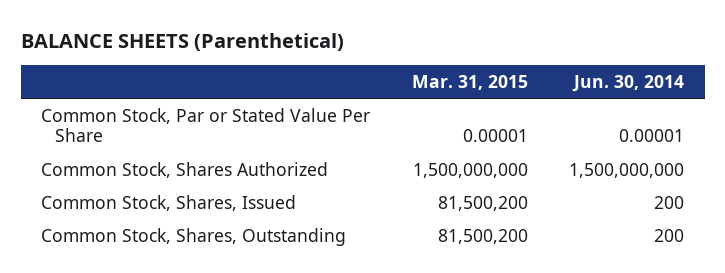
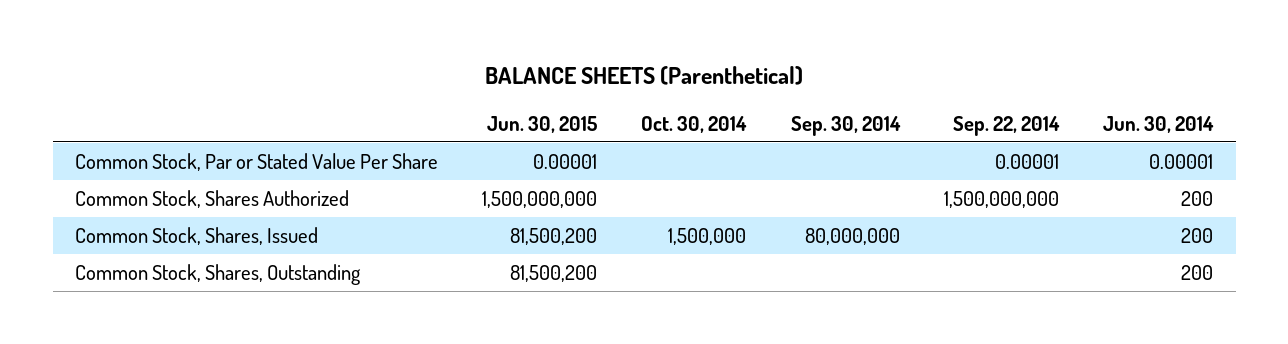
- | Mar. 31, 2015 | Jun. 30, 2014
+ | Jun. 30, 2015 | Oct. 30, 2014 | Sep. 30, 2014 | Sep. 22, 2014 | Jun. 30, 2014
- Common Stock, Shares Authorized | 1,500,000,000 | 1,500,000,000
+ Common Stock, Shares Authorized | 1,500,000,000 | | | 1,500,000,000 | 200

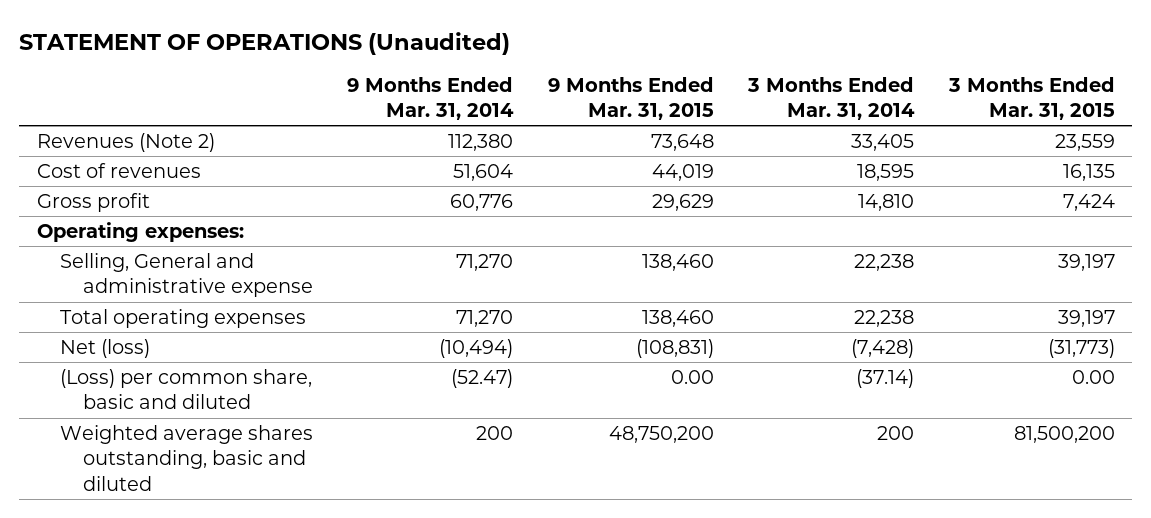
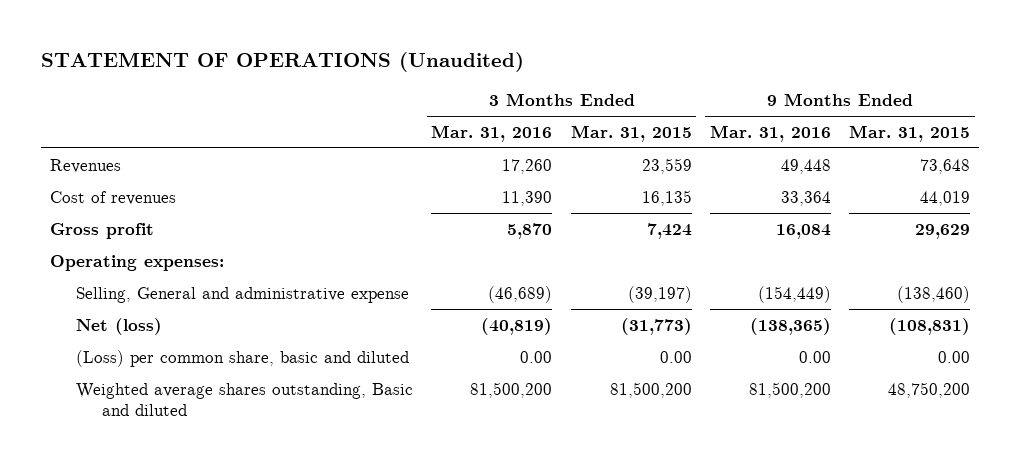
- | 9 Months Ended Mar. 31, 2014 | 9 Months Ended Mar. 31, 2015 | 3 Months Ended Mar. 31, 2014 | 3 Months Ended Mar. 31, 2015
+ | 3 Months Ended Mar. 31, 2016 | 3 Months Ended Mar. 31, 2015 | 9 Months Ended Mar. 31, 2016 | 9 Months Ended Mar. 31, 2015
- Revenues (Note 2) | 112,380 | 73,648 | 33,405 | 23,559
+ Revenues | 17,260 | 23,559 | 49,448 | 73,648
- Selling, General and administrative expense | 71,270 | 138,460 | 22,238 | 39,197
- Total operating expenses | 71,270 | 138,460 | 22,238 | 39,197
+ Selling, General and administrative expense | (46,689) | (39,197) | (154,449) | (138,460)
- Weighted average shares outstanding, basic and diluted | 200 | 48,750,200 | 200 | 81,500,200
+ Weighted average shares outstanding, Basic and diluted | 81,500,200 | 81,500,200 | 81,500,200 | 48,750,200

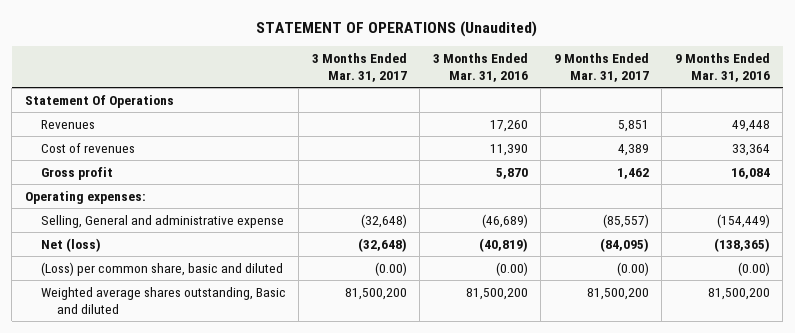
- | 3 Months Ended Mar. 31, 2016 | 3 Months Ended Mar. 31, 2015 | 9 Months Ended Mar. 31, 2016 | 9 Months Ended Mar. 31, 2015
+ | 3 Months Ended Mar. 31, 2017 | 3 Months Ended Mar. 31, 2016 | 9 Months Ended Mar. 31, 2017 | 9 Months Ended Mar. 31, 2016
+ Statement Of Operations
- (Loss) per common share, basic and diluted | 0.00 | 0.00 | 0.00 | 0.00
+ (Loss) per common share, basic and diluted | (0.00) | (0.00) | (0.00) | (0.00)

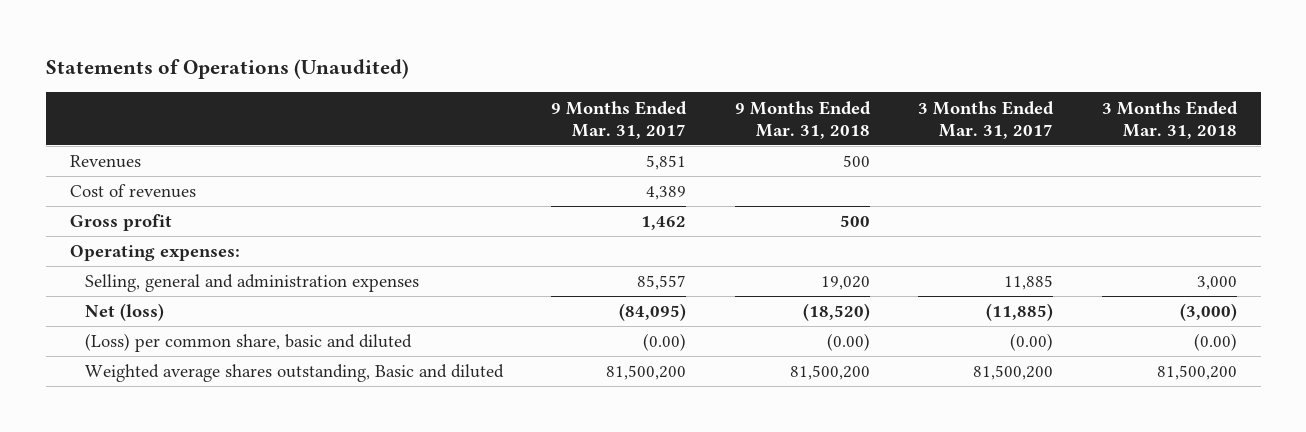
- STATEMENT OF OPERATIONS (Unaudited)
+ Statements of Operations (Unaudited)
- | 3 Months Ended Mar. 31, 2017 | 3 Months Ended Mar. 31, 2016 | 9 Months Ended Mar. 31, 2017 | 9 Months Ended Mar. 31, 2016
+ | 9 Months Ended Mar. 31, 2017 | 9 Months Ended Mar. 31, 2018 | 3 Months Ended Mar. 31, 2017 | 3 Months Ended Mar. 31, 2018
- Statement Of Operations
- Selling, General and administrative expense | (32,648) | (46,689) | (85,557) | (154,449)
- Net (loss) | (32,648) | (40,819) | (84,095) | (138,365)
+ Selling, general and administration expenses | 85,557 | 19,020 | 11,885 | 3,000
+ Net (loss) | (84,095) | (18,520) | (11,885) | (3,000)

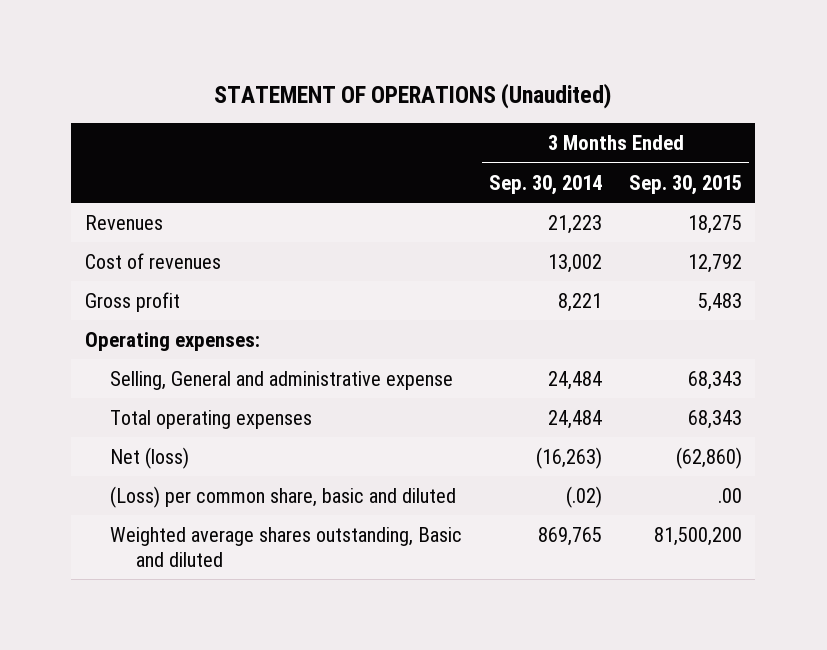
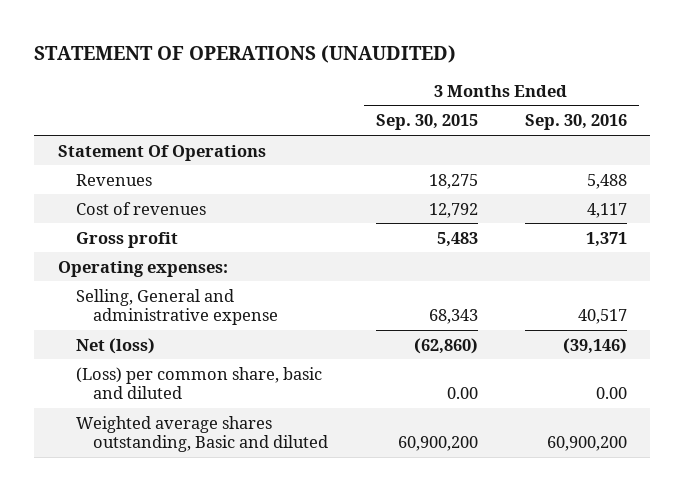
- STATEMENT OF OPERATIONS (Unaudited)
+ STATEMENT OF OPERATIONS (UNAUDITED)
- | 3 Months Ended Sep. 30, 2014 | 3 Months Ended Sep. 30, 2015
+ | 3 Months Ended Sep. 30, 2015 | 3 Months Ended Sep. 30, 2016
+ Statement Of Operations
- Total operating expenses | 24,484 | 68,343
- (Loss) per common share, basic and diluted | (.02) | .00
- Weighted average shares outstanding, Basic and diluted | 869,765 | 81,500,200
+ (Loss) per common share, basic and diluted | 0.00 | 0.00
+ Weighted average shares outstanding, Basic and diluted | 60,900,200 | 60,900,200

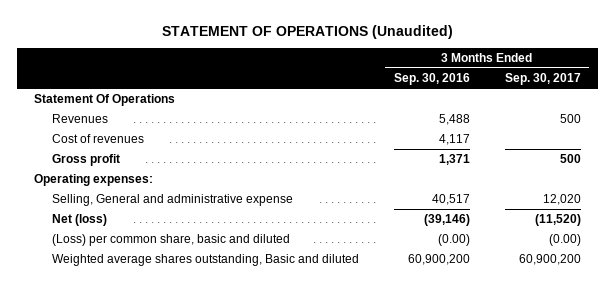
- STATEMENT OF OPERATIONS (UNAUDITED)
+ STATEMENT OF OPERATIONS (Unaudited)
- | 3 Months Ended Sep. 30, 2015 | 3 Months Ended Sep. 30, 2016
+ | 3 Months Ended Sep. 30, 2016 | 3 Months Ended Sep. 30, 2017
- (Loss) per common share, basic and diluted | 0.00 | 0.00
+ (Loss) per common share, basic and diluted | (0.00) | (0.00)

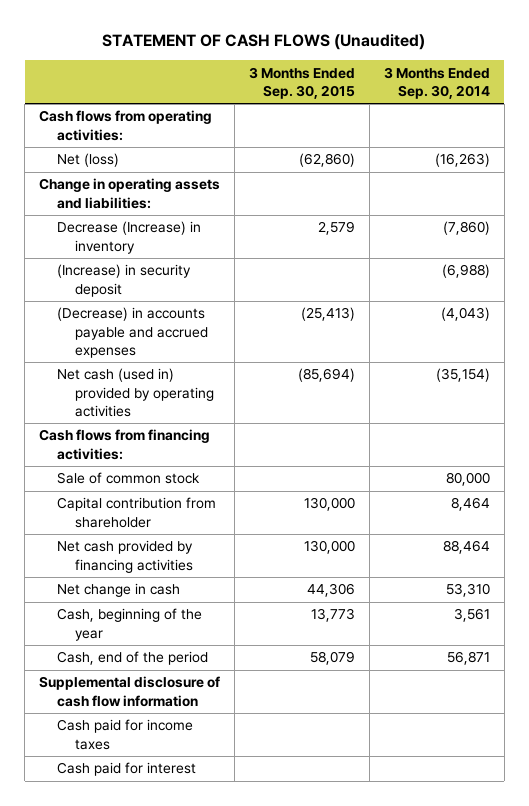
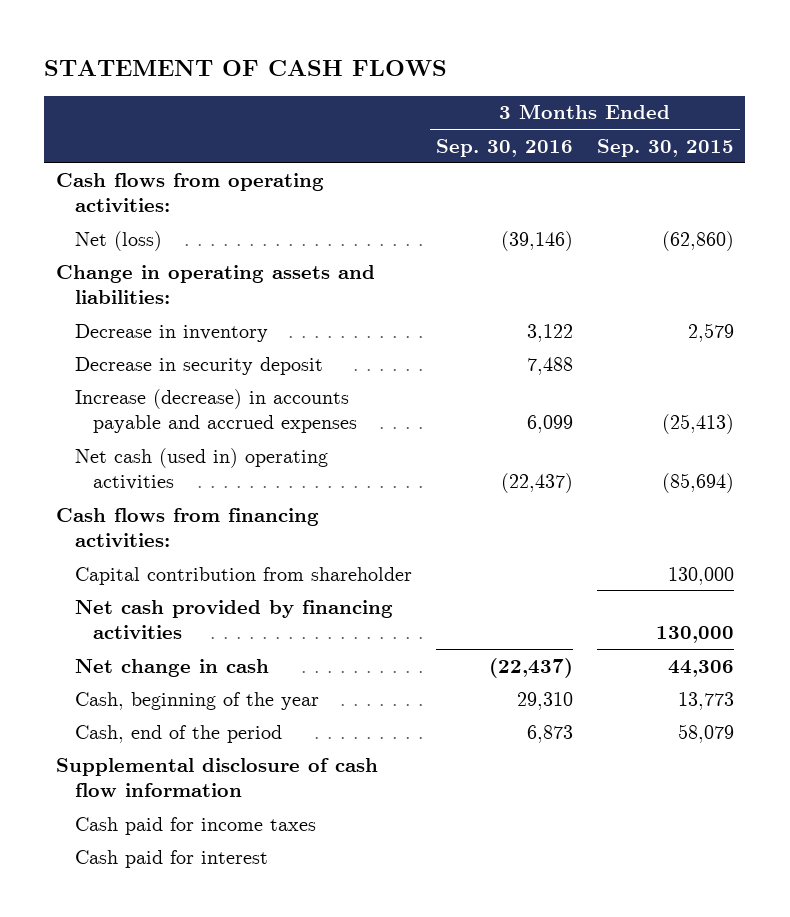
- STATEMENT OF CASH FLOWS (Unaudited)
+ STATEMENT OF CASH FLOWS
- | 3 Months Ended Sep. 30, 2015 | 3 Months Ended Sep. 30, 2014
+ | 3 Months Ended Sep. 30, 2016 | 3 Months Ended Sep. 30, 2015
- Decrease (Increase) in inventory | 2,579 | (7,860)
- (Increase) in security deposit | | (6,988)
- (Decrease) in accounts payable and accrued expenses | (25,413) | (4,043)
- Net cash (used in) provided by operating activities | (85,694) | (35,154)
+ Decrease in inventory | 3,122 | 2,579
+ Decrease in security deposit | 7,488 |
+ Increase (decrease) in accounts payable and accrued expenses | 6,099 | (25,413)
+ Net cash (used in) operating activities | (22,437) | (85,694)
- Sale of common stock | | 80,000

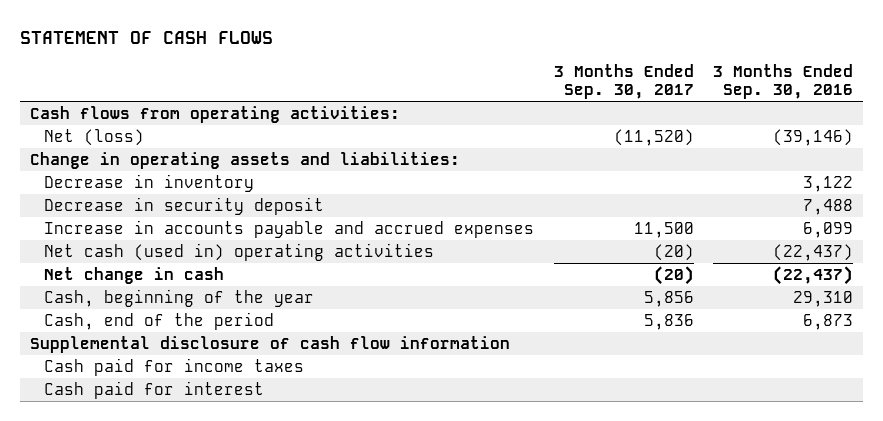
- | 3 Months Ended Sep. 30, 2016 | 3 Months Ended Sep. 30, 2015
+ | 3 Months Ended Sep. 30, 2017 | 3 Months Ended Sep. 30, 2016
- Increase (decrease) in accounts payable and accrued expenses | 6,099 | (25,413)
+ Increase in accounts payable and accrued expenses | 11,500 | 6,099
- Cash flows from financing activities:
- Capital contribution from shareholder | | 130,000
- Net cash provided by financing activities | | 130,000

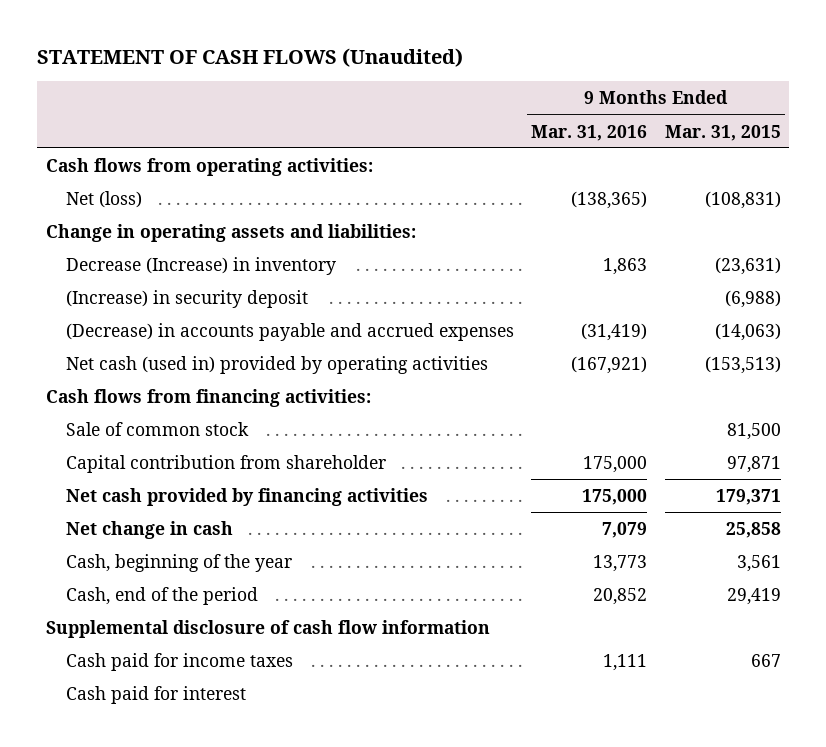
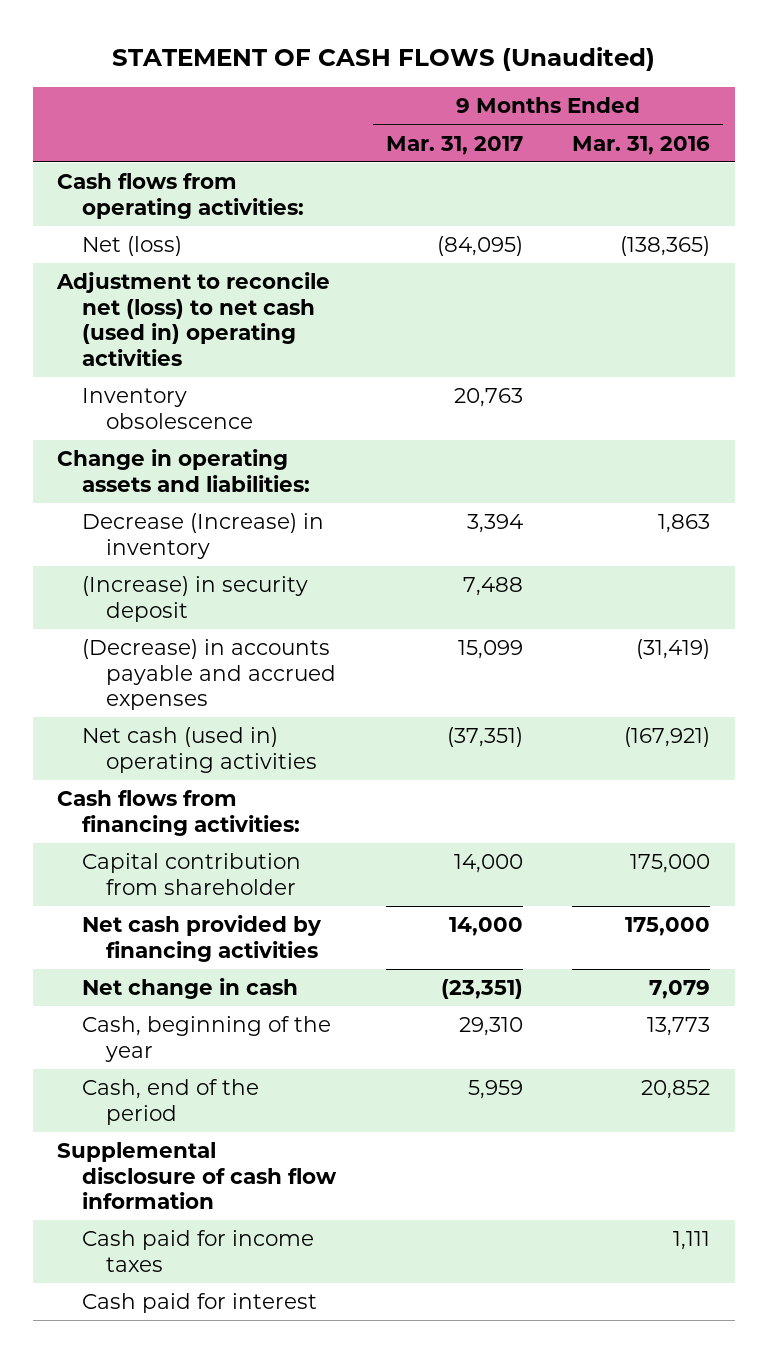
- | 9 Months Ended Mar. 31, 2016 | 9 Months Ended Mar. 31, 2015
+ | 9 Months Ended Mar. 31, 2017 | 9 Months Ended Mar. 31, 2016
+ Adjustment to reconcile net (loss) to net cash (used in) operating activities
+ Inventory obsolescence | 20,763 |
- Net cash (used in) provided by operating activities | (167,921) | (153,513)
+ Net cash (used in) operating activities | (37,351) | (167,921)
- Sale of common stock | | 81,500

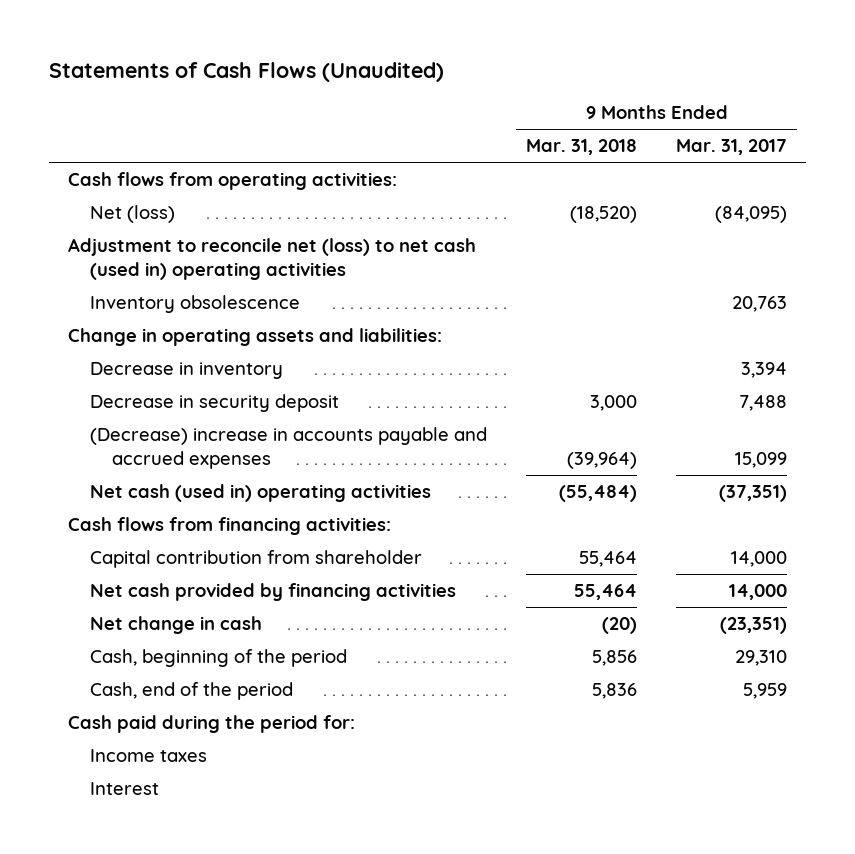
- STATEMENT OF CASH FLOWS (Unaudited)
+ Statements of Cash Flows (Unaudited)
- | 9 Months Ended Mar. 31, 2017 | 9 Months Ended Mar. 31, 2016
+ | 9 Months Ended Mar. 31, 2018 | 9 Months Ended Mar. 31, 2017
- Decrease (Increase) in inventory | 3,394 | 1,863
- (Increase) in security deposit | 7,488 |
- (Decrease) in accounts payable and accrued expenses | 15,099 | (31,419)
+ Decrease in inventory | | 3,394
+ Decrease in security deposit | 3,000 | 7,488
+ (Decrease) increase in accounts payable and accrued expenses | (39,964) | 15,099
- Cash, beginning of the year | 29,310 | 13,773
+ Cash, beginning of the period | 5,856 | 29,310
- Supplemental disclosure of cash flow information
- Cash paid for income taxes | | 1,111
- Cash paid for interest
+ Cash paid during the period for:
+ Income taxes
+ Interest

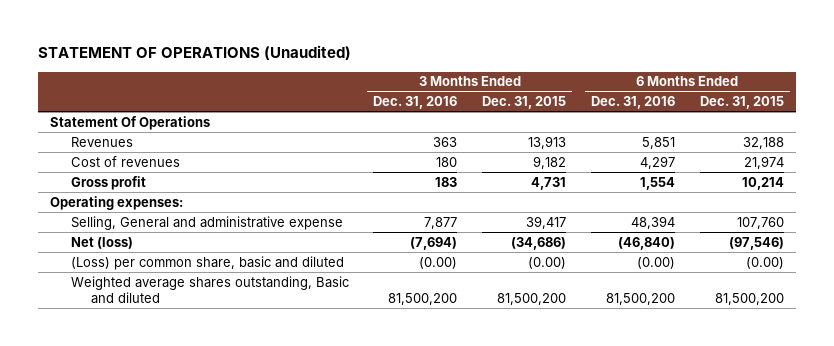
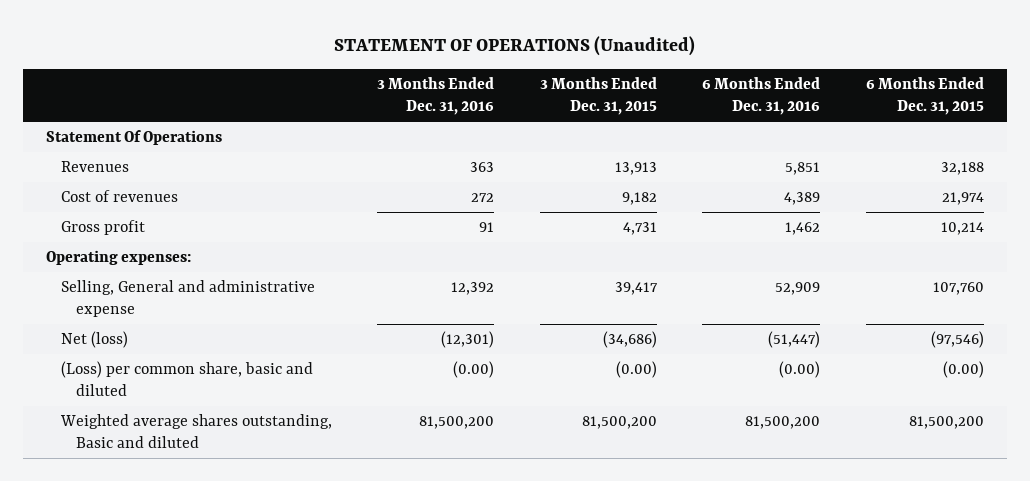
- Cost of revenues | 180 | 9,182 | 4,297 | 21,974
- Gross profit | 183 | 4,731 | 1,554 | 10,214
+ Cost of revenues | 272 | 9,182 | 4,389 | 21,974
+ Gross profit | 91 | 4,731 | 1,462 | 10,214
- Selling, General and administrative expense | 7,877 | 39,417 | 48,394 | 107,760
- Net (loss) | (7,694) | (34,686) | (46,840) | (97,546)
+ Selling, General and administrative expense | 12,392 | 39,417 | 52,909 | 107,760
+ Net (loss) | (12,301) | (34,686) | (51,447) | (97,546)

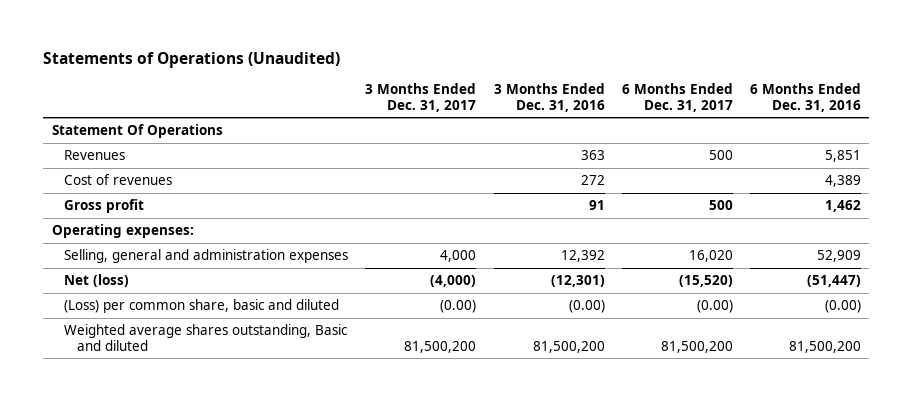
- STATEMENT OF OPERATIONS (Unaudited)
+ Statements of Operations (Unaudited)
- | 3 Months Ended Dec. 31, 2016 | 3 Months Ended Dec. 31, 2015 | 6 Months Ended Dec. 31, 2016 | 6 Months Ended Dec. 31, 2015
+ | 3 Months Ended Dec. 31, 2017 | 3 Months Ended Dec. 31, 2016 | 6 Months Ended Dec. 31, 2017 | 6 Months Ended Dec. 31, 2016
- Selling, General and administrative expense | 12,392 | 39,417 | 52,909 | 107,760
+ Selling, general and administration expenses | 4,000 | 12,392 | 16,020 | 52,909

